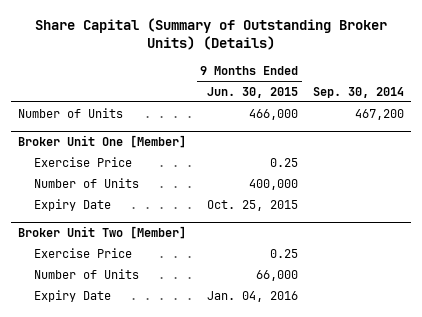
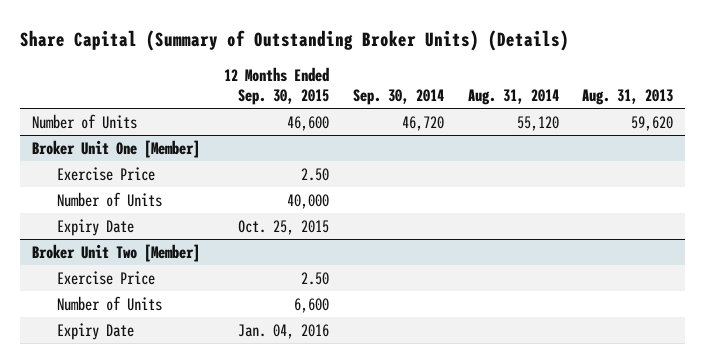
- | 9 Months Ended Jun. 30, 2015 | Sep. 30, 2014
+ | 12 Months Ended Sep. 30, 2015 | Sep. 30, 2014 | Aug. 31, 2014 | Aug. 31, 2013
- Number of Units | 466,000 | 467,200
+ Number of Units | 46,600 | 46,720 | 55,120 | 59,620

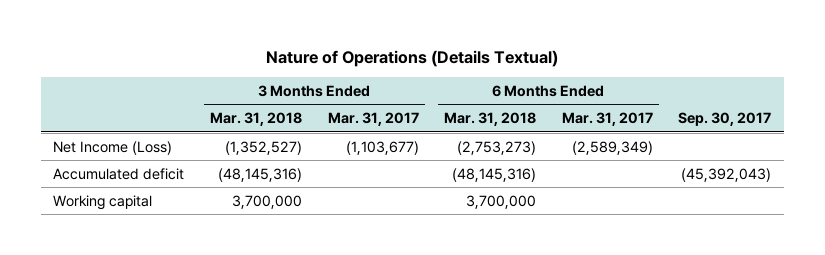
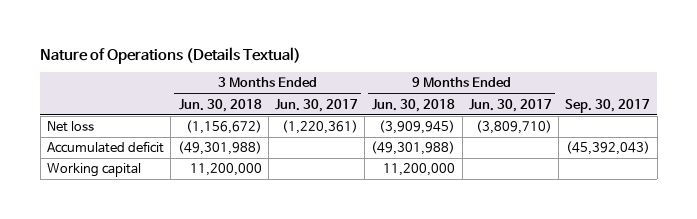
- | 3 Months Ended Mar. 31, 2018 | 3 Months Ended Mar. 31, 2017 | 6 Months Ended Mar. 31, 2018 | 6 Months Ended Mar. 31, 2017 | Sep. 30, 2017
+ | 3 Months Ended Jun. 30, 2018 | 3 Months Ended Jun. 30, 2017 | 9 Months Ended Jun. 30, 2018 | 9 Months Ended Jun. 30, 2017 | Sep. 30, 2017
- Net Income (Loss) | (1,352,527) | (1,103,677) | (2,753,273) | (2,589,349) |
+ Net loss | (1,156,672) | (1,220,361) | (3,909,945) | (3,809,710) |

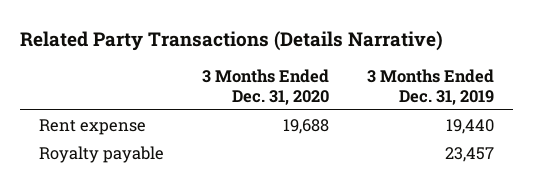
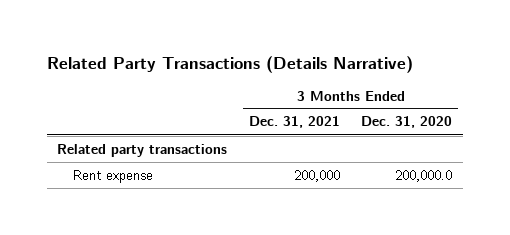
- | 3 Months Ended Dec. 31, 2020 | 3 Months Ended Dec. 31, 2019
+ | 3 Months Ended Dec. 31, 2021 | 3 Months Ended Dec. 31, 2020
- Rent expense | 19,688 | 19,440
- Royalty payable | | 23,457
+ Related party transactions
+ Rent expense | 200,000 | 200,000.0

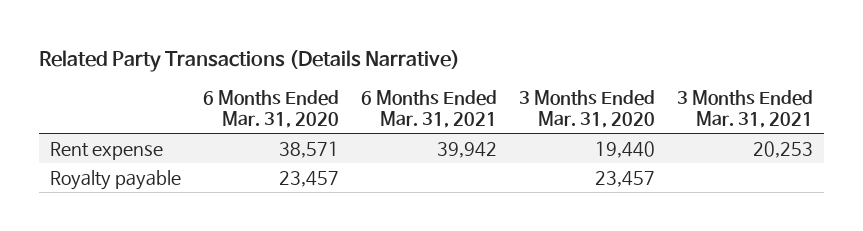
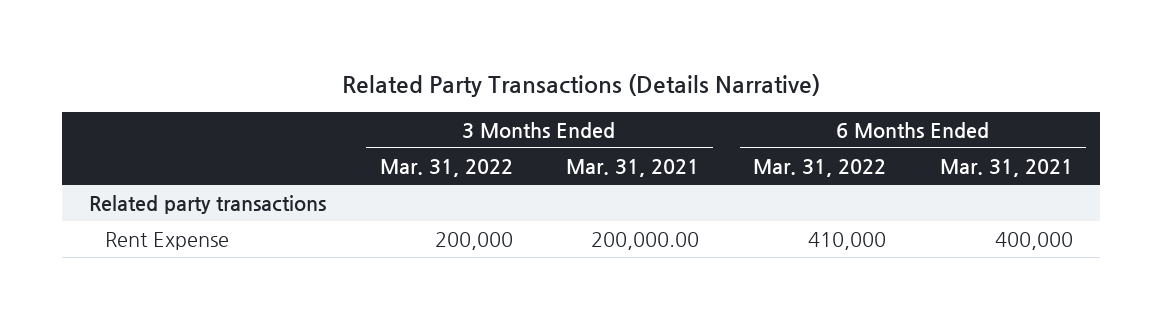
- | 6 Months Ended Mar. 31, 2020 | 6 Months Ended Mar. 31, 2021 | 3 Months Ended Mar. 31, 2020 | 3 Months Ended Mar. 31, 2021
+ | 3 Months Ended Mar. 31, 2022 | 3 Months Ended Mar. 31, 2021 | 6 Months Ended Mar. 31, 2022 | 6 Months Ended Mar. 31, 2021
- Rent expense | 38,571 | 39,942 | 19,440 | 20,253
- Royalty payable | 23,457 | | 23,457 |
+ Related party transactions
+ Rent Expense | 200,000 | 200,000.00 | 410,000 | 400,000

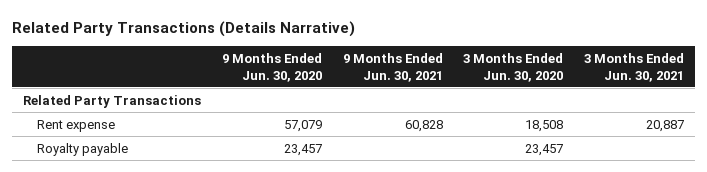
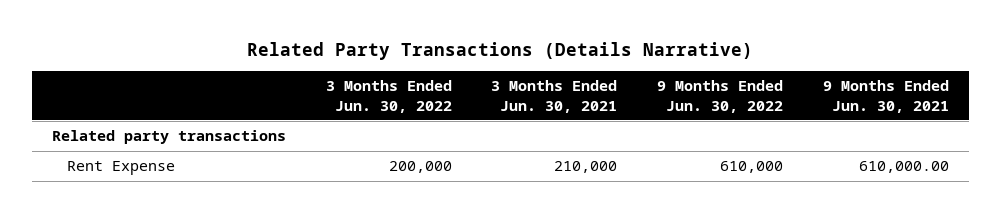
- | 9 Months Ended Jun. 30, 2020 | 9 Months Ended Jun. 30, 2021 | 3 Months Ended Jun. 30, 2020 | 3 Months Ended Jun. 30, 2021
+ | 3 Months Ended Jun. 30, 2022 | 3 Months Ended Jun. 30, 2021 | 9 Months Ended Jun. 30, 2022 | 9 Months Ended Jun. 30, 2021
- Related Party Transactions
- Rent expense | 57,079 | 60,828 | 18,508 | 20,887
- Royalty payable | 23,457 | | 23,457 |
+ Related party transactions
+ Rent Expense | 200,000 | 210,000 | 610,000 | 610,000.00

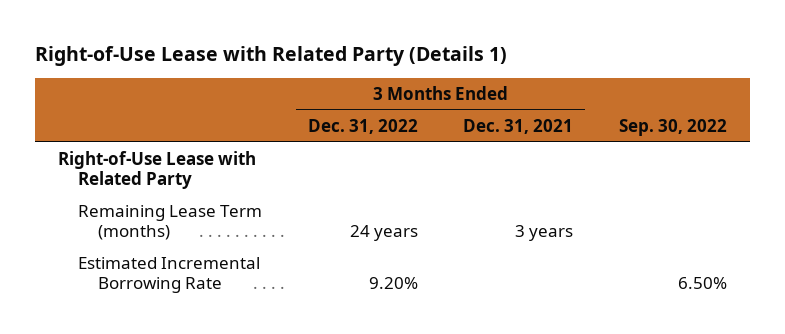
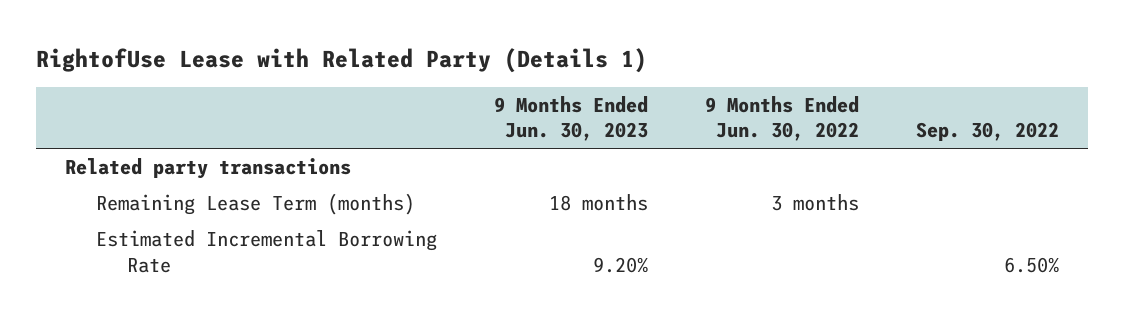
- Right-of-Use Lease with Related Party (Details 1)
+ RightofUse Lease with Related Party (Details 1)
- | 3 Months Ended Dec. 31, 2022 | 3 Months Ended Dec. 31, 2021 | Sep. 30, 2022
+ | 9 Months Ended Jun. 30, 2023 | 9 Months Ended Jun. 30, 2022 | Sep. 30, 2022
- Right-of-Use Lease with Related Party
+ Related party transactions

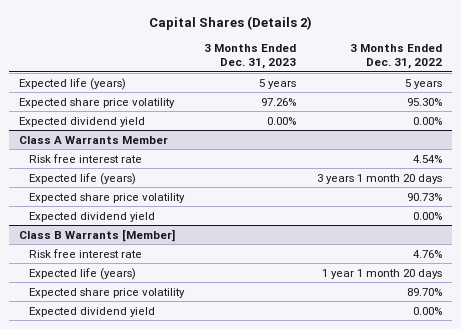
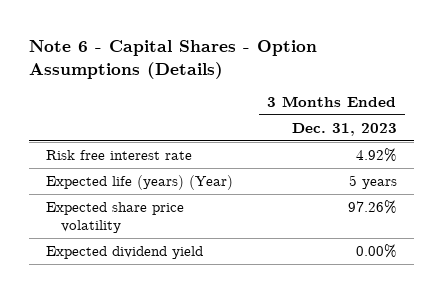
- Capital Shares (Details 2)
+ Note 6 - Capital Shares - Option Assumptions (Details)
- | 3 Months Ended Dec. 31, 2023 | 3 Months Ended Dec. 31, 2022
+ | 3 Months Ended Dec. 31, 2023
- Expected life (years) | 5 years | 5 years
+ Risk free interest rate | 4.92%
+ Expected life (years) (Year) | 5 years
- Class A Warrants Member
- Risk free interest rate | | 4.54%
- Expected life (years) | | 3 years 1 month 20 days
- Expected share price volatility | | 90.73%
- Expected dividend yield | | 0.00%
- Class B Warrants [Member]
- Risk free interest rate | | 4.76%
- Expected life (years) | | 1 year 1 month 20 days
- Expected share price volatility | | 89.70%
- Expected dividend yield | | 0.00%

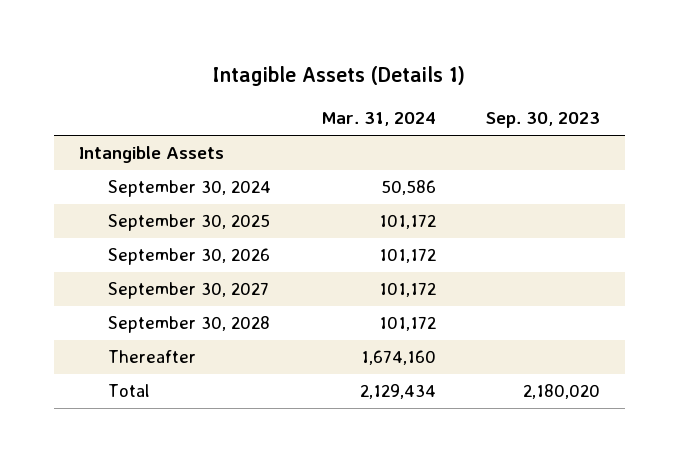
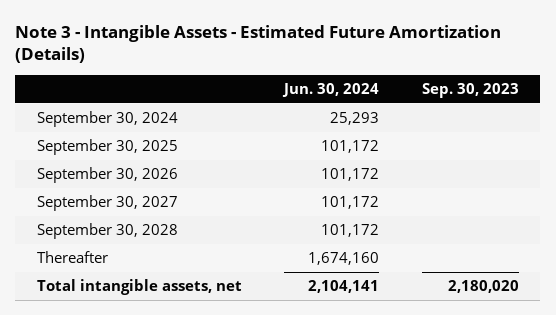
- Intagible Assets (Details 1)
+ Note 3 - Intangible Assets - Estimated Future Amortization (Details)
- | Mar. 31, 2024 | Sep. 30, 2023
+ | Jun. 30, 2024 | Sep. 30, 2023
- Intangible Assets
- Total | 2,129,434 | 2,180,020
+ Total intangible assets, net | 2,104,141 | 2,180,020

